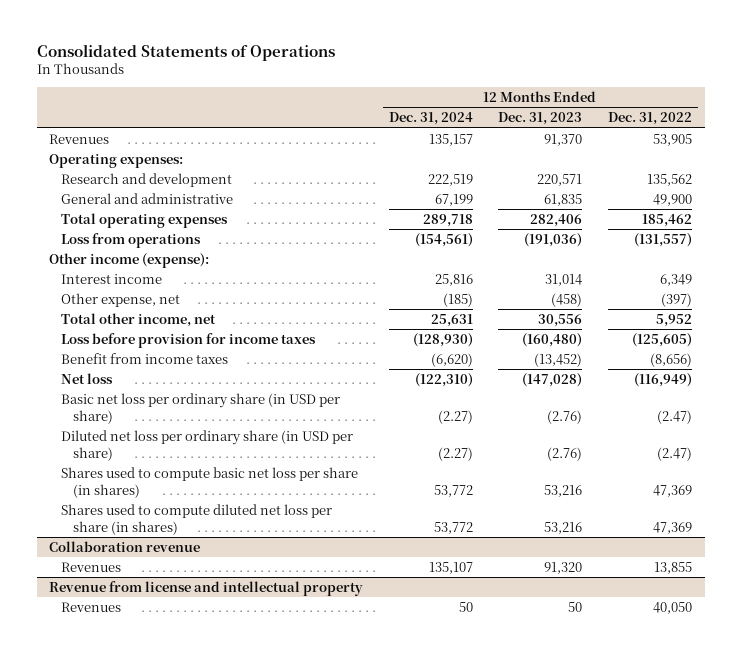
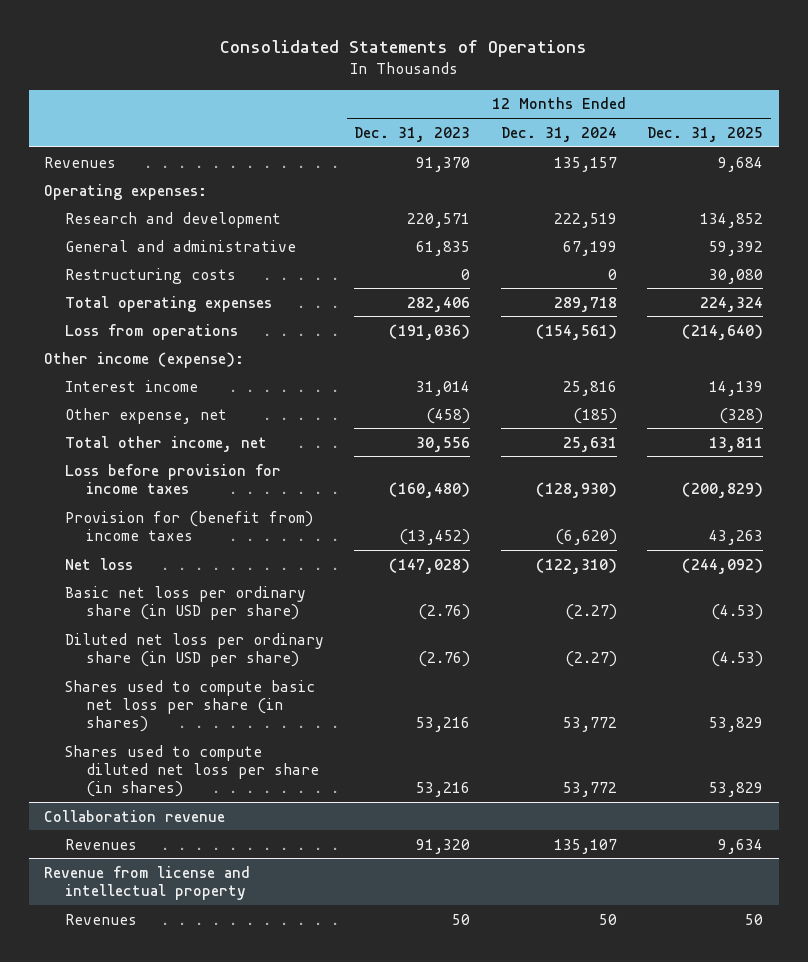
- | 12 Months Ended Dec. 31, 2024 | 12 Months Ended Dec. 31, 2023 | 12 Months Ended Dec. 31, 2022
+ | 12 Months Ended Dec. 31, 2023 | 12 Months Ended Dec. 31, 2024 | 12 Months Ended Dec. 31, 2025
+ Restructuring costs | 0 | 0 | 30,080
- Benefit from income taxes | (6,620) | (13,452) | (8,656)
+ Provision for (benefit from) income taxes | (13,452) | (6,620) | 43,263

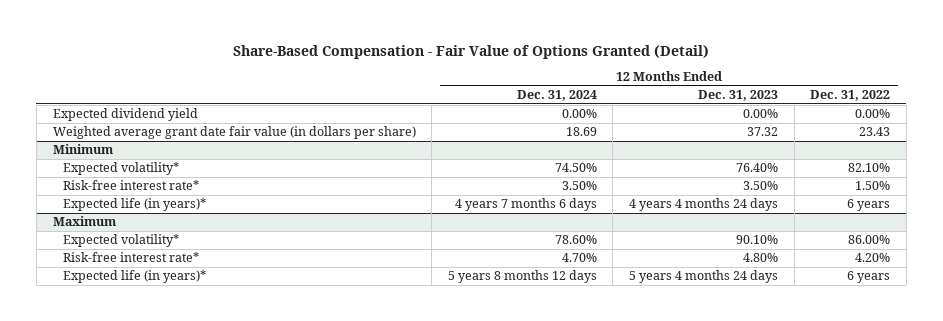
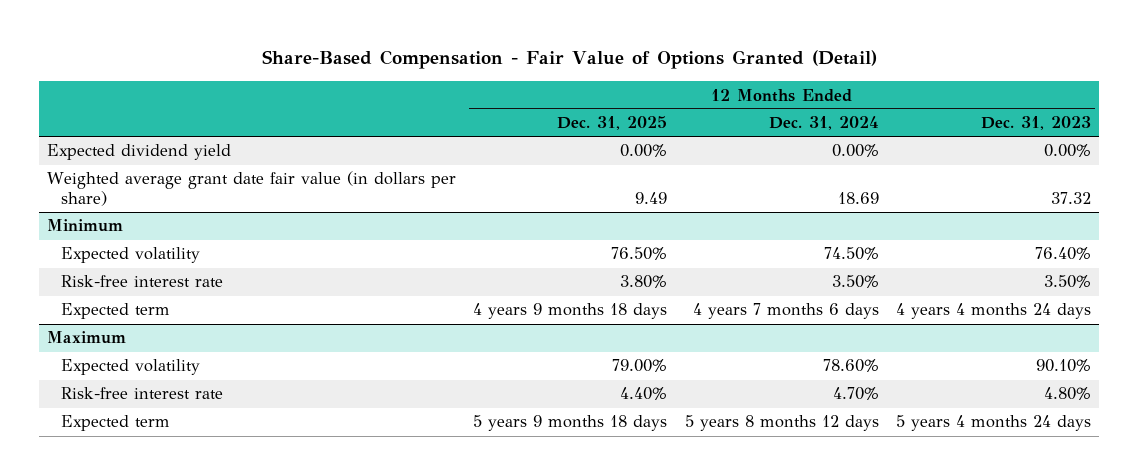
- | 12 Months Ended Dec. 31, 2024 | 12 Months Ended Dec. 31, 2023 | 12 Months Ended Dec. 31, 2022
+ | 12 Months Ended Dec. 31, 2025 | 12 Months Ended Dec. 31, 2024 | 12 Months Ended Dec. 31, 2023
@ Minimum
- Expected volatility* | 74.50% | 76.40% | 82.10%
- Risk-free interest rate* | 3.50% | 3.50% | 1.50%
- Expected life (in years)* | 4 years 7 months 6 days | 4 years 4 months 24 days | 6 years
+ Expected volatility | 76.50% | 74.50% | 76.40%
+ Risk-free interest rate | 3.80% | 3.50% | 3.50%
+ Expected term | 4 years 9 months 18 days | 4 years 7 months 6 days | 4 years 4 months 24 days
@ Maximum
- Expected volatility* | 78.60% | 90.10% | 86.00%
- Risk-free interest rate* | 4.70% | 4.80% | 4.20%
- Expected life (in years)* | 5 years 8 months 12 days | 5 years 4 months 24 days | 6 years
+ Expected volatility | 79.00% | 78.60% | 90.10%
+ Risk-free interest rate | 4.40% | 4.70% | 4.80%
+ Expected term | 5 years 9 months 18 days | 5 years 8 months 12 days | 5 years 4 months 24 days

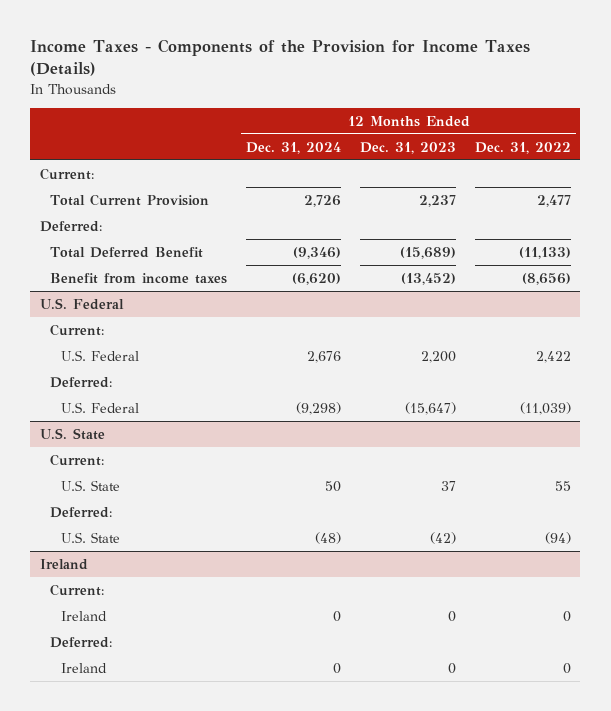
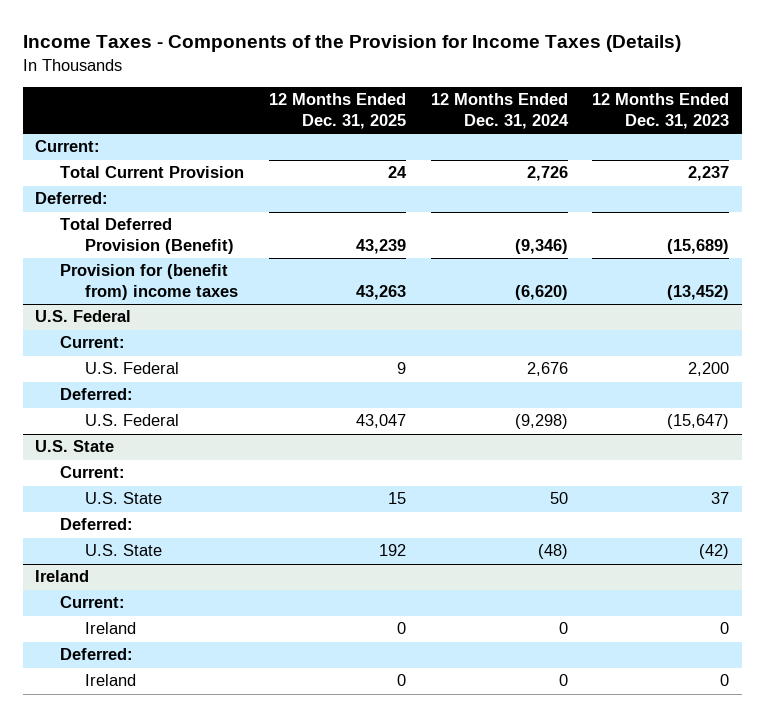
- | 12 Months Ended Dec. 31, 2024 | 12 Months Ended Dec. 31, 2023 | 12 Months Ended Dec. 31, 2022
+ | 12 Months Ended Dec. 31, 2025 | 12 Months Ended Dec. 31, 2024 | 12 Months Ended Dec. 31, 2023
- Total Deferred Benefit | (9,346) | (15,689) | (11,133)
- Benefit from income taxes | (6,620) | (13,452) | (8,656)
+ Total Deferred Provision (Benefit) | 43,239 | (9,346) | (15,689)
+ Provision for (benefit from) income taxes | 43,263 | (6,620) | (13,452)

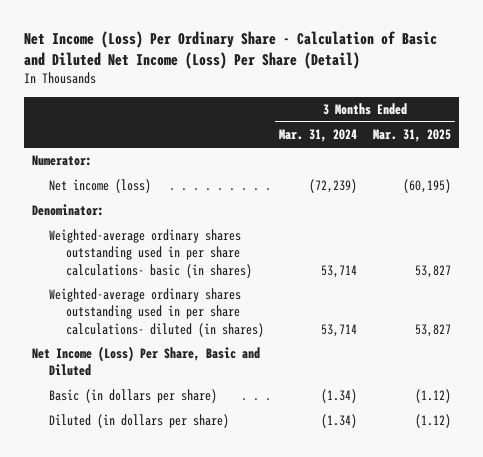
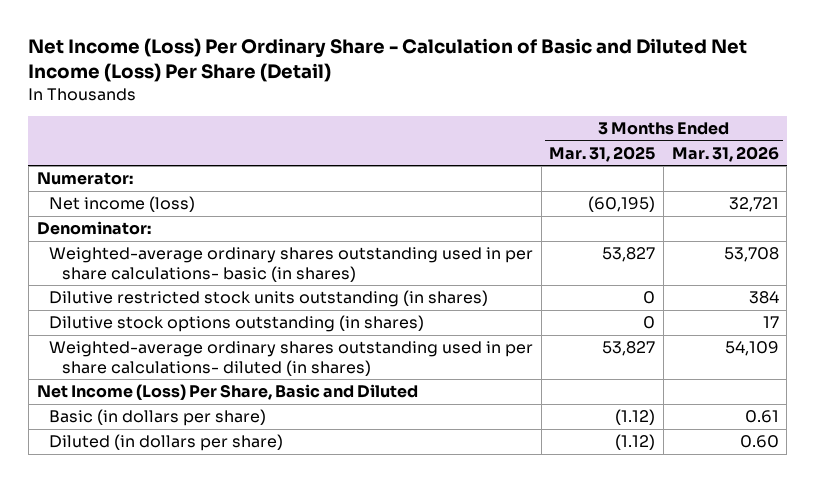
- | 3 Months Ended Mar. 31, 2024 | 3 Months Ended Mar. 31, 2025
+ | 3 Months Ended Mar. 31, 2025 | 3 Months Ended Mar. 31, 2026
+ Dilutive restricted stock units outstanding (in shares) | 0 | 384
+ Dilutive stock options outstanding (in shares) | 0 | 17

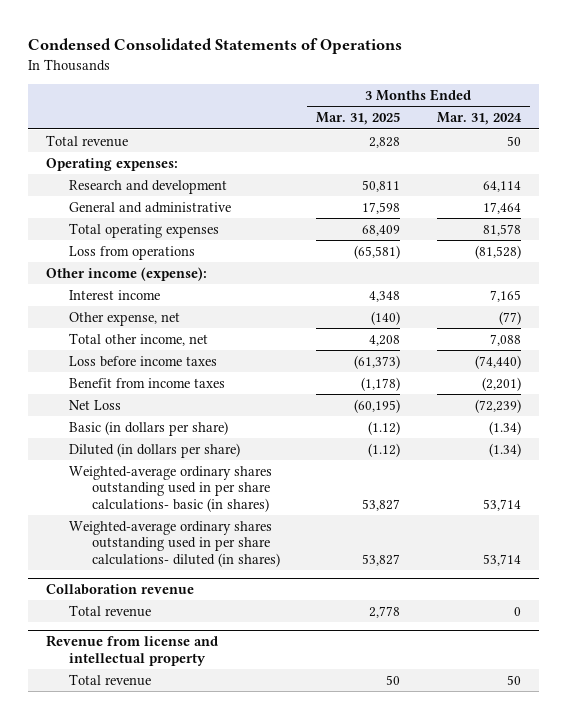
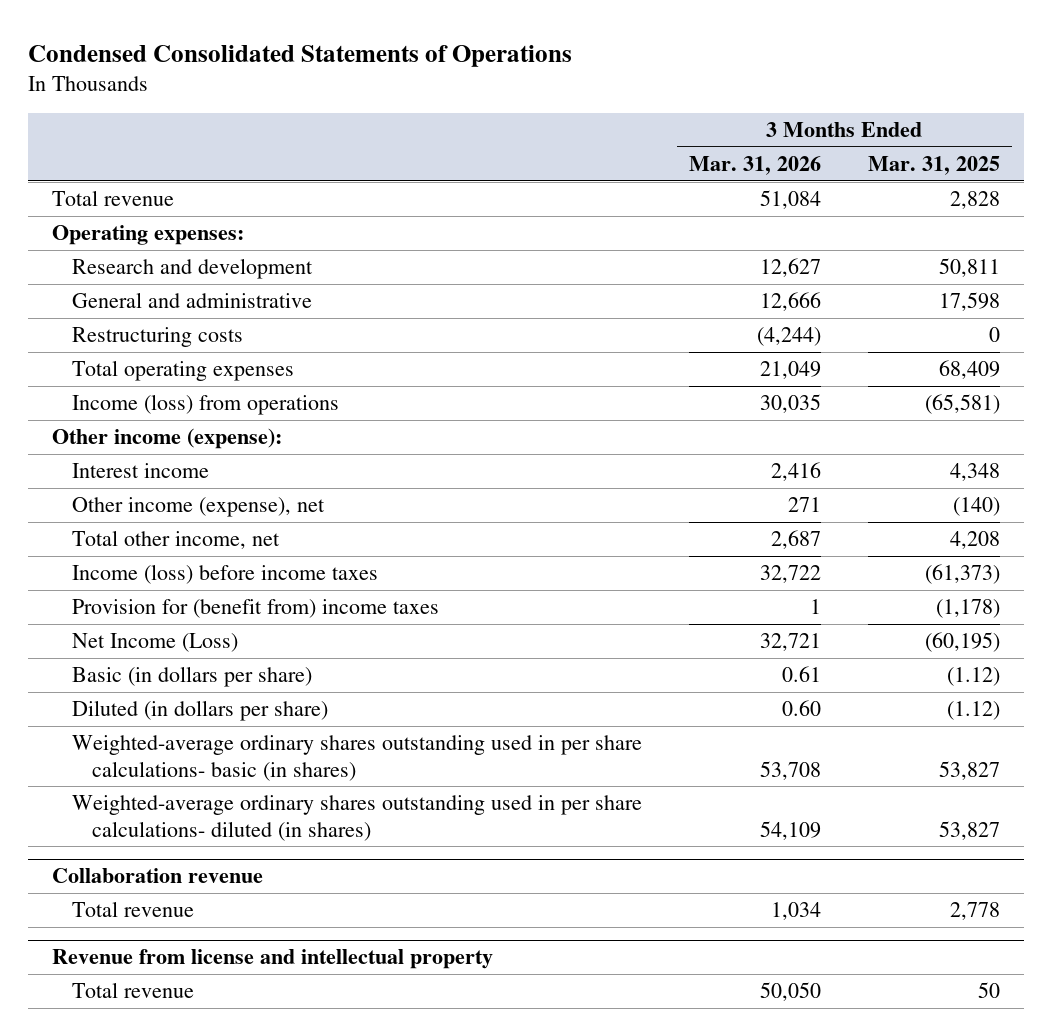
- | 3 Months Ended Mar. 31, 2025 | 3 Months Ended Mar. 31, 2024
+ | 3 Months Ended Mar. 31, 2026 | 3 Months Ended Mar. 31, 2025
+ Restructuring costs | (4,244) | 0
- Loss from operations | (65,581) | (81,528)
+ Income (loss) from operations | 30,035 | (65,581)
- Other expense, net | (140) | (77)
+ Other income (expense), net | 271 | (140)
- Loss before income taxes | (61,373) | (74,440)
- Benefit from income taxes | (1,178) | (2,201)
- Net Loss | (60,195) | (72,239)
+ Income (loss) before income taxes | 32,722 | (61,373)
+ Provision for (benefit from) income taxes | 1 | (1,178)
+ Net Income (Loss) | 32,721 | (60,195)

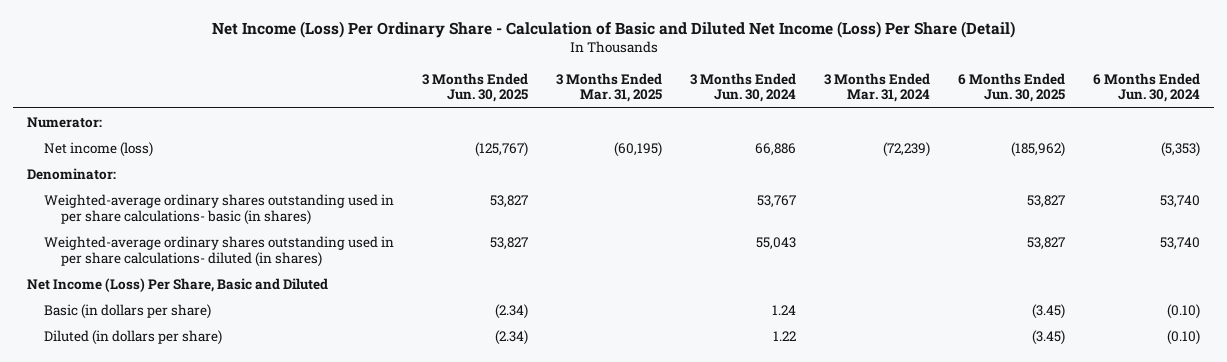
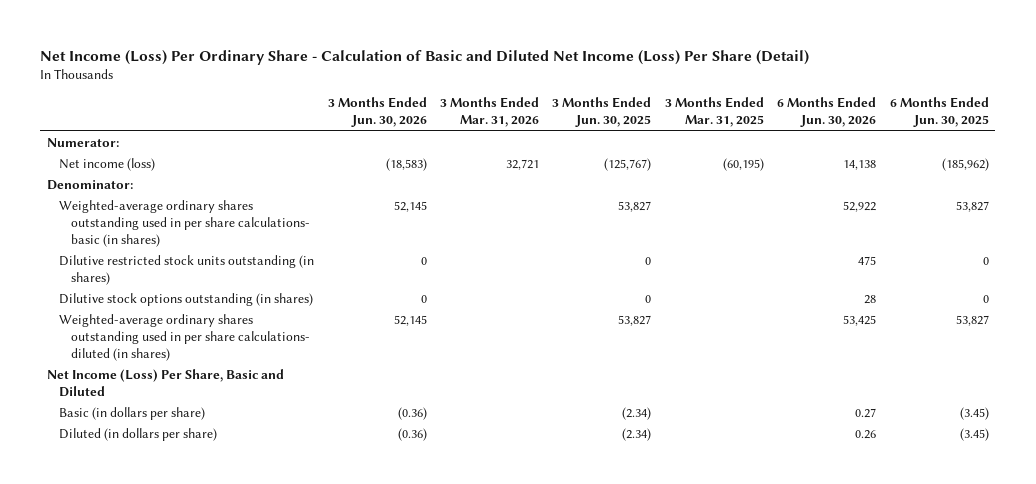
- | 3 Months Ended Jun. 30, 2025 | 3 Months Ended Mar. 31, 2025 | 3 Months Ended Jun. 30, 2024 | 3 Months Ended Mar. 31, 2024 | 6 Months Ended Jun. 30, 2025 | 6 Months Ended Jun. 30, 2024
+ | 3 Months Ended Jun. 30, 2026 | 3 Months Ended Mar. 31, 2026 | 3 Months Ended Jun. 30, 2025 | 3 Months Ended Mar. 31, 2025 | 6 Months Ended Jun. 30, 2026 | 6 Months Ended Jun. 30, 2025
+ Dilutive restricted stock units outstanding (in shares) | 0 | | 0 | | 475 | 0
+ Dilutive stock options outstanding (in shares) | 0 | | 0 | | 28 | 0

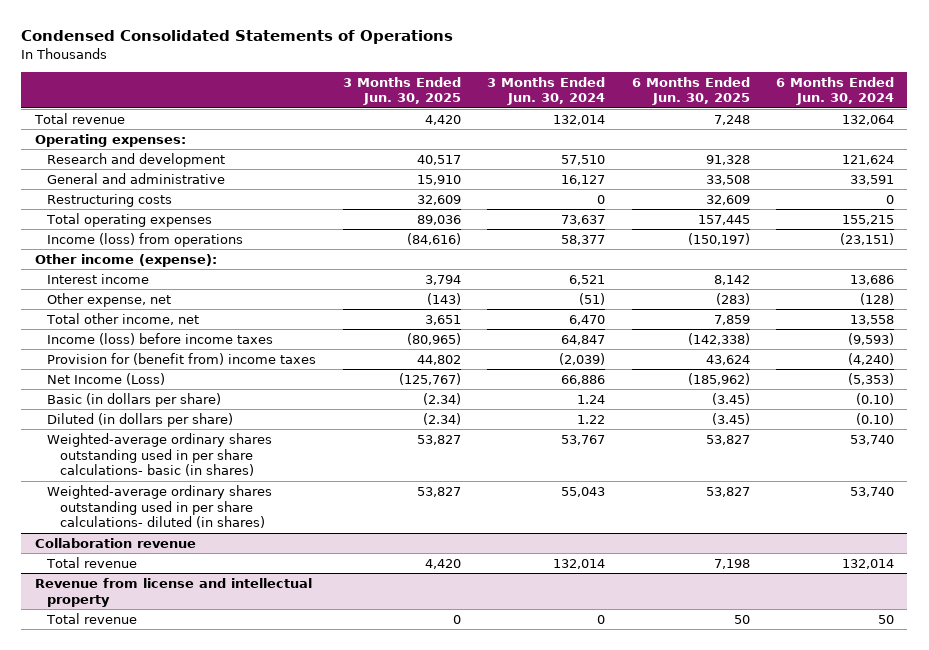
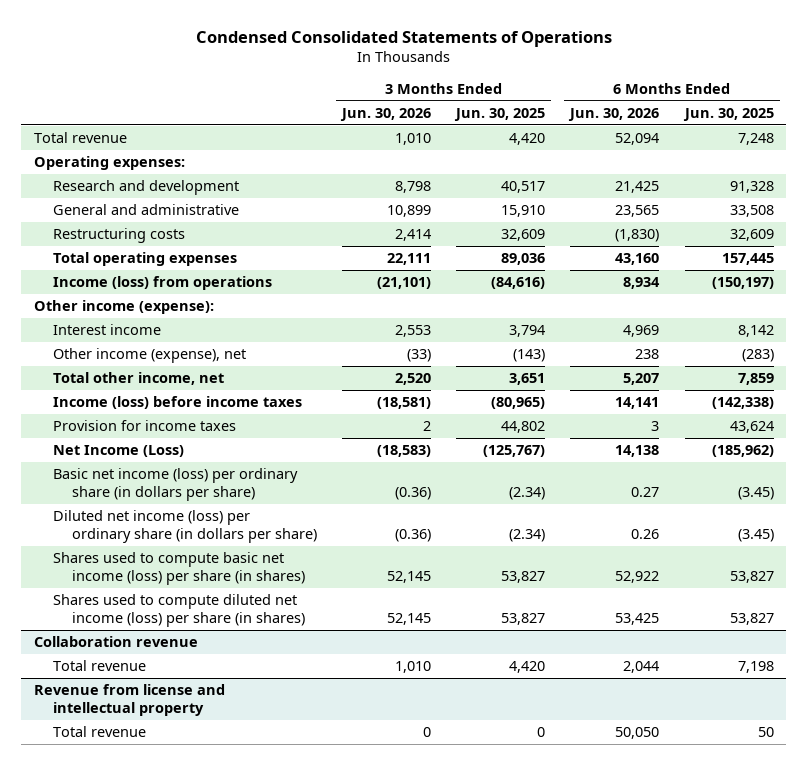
- | 3 Months Ended Jun. 30, 2025 | 3 Months Ended Jun. 30, 2024 | 6 Months Ended Jun. 30, 2025 | 6 Months Ended Jun. 30, 2024
+ | 3 Months Ended Jun. 30, 2026 | 3 Months Ended Jun. 30, 2025 | 6 Months Ended Jun. 30, 2026 | 6 Months Ended Jun. 30, 2025
- Other expense, net | (143) | (51) | (283) | (128)
+ Other income (expense), net | (33) | (143) | 238 | (283)
- Provision for (benefit from) income taxes | 44,802 | (2,039) | 43,624 | (4,240)
+ Provision for income taxes | 2 | 44,802 | 3 | 43,624
- Basic (in dollars per share) | (2.34) | 1.24 | (3.45) | (0.10)
- Diluted (in dollars per share) | (2.34) | 1.22 | (3.45) | (0.10)
- Weighted-average ordinary shares outstanding used in per share calculations- basic (in shares) | 53,827 | 53,767 | 53,827 | 53,740
- Weighted-average ordinary shares outstanding used in per share calculations- diluted (in shares) | 53,827 | 55,043 | 53,827 | 53,740
+ Basic net income (loss) per ordinary share (in dollars per share) | (0.36) | (2.34) | 0.27 | (3.45)
+ Diluted net income (loss) per ordinary share (in dollars per share) | (0.36) | (2.34) | 0.26 | (3.45)
+ Shares used to compute basic net income (loss) per share (in shares) | 52,145 | 53,827 | 52,922 | 53,827
+ Shares used to compute diluted net income (loss) per share (in shares) | 52,145 | 53,827 | 53,425 | 53,827

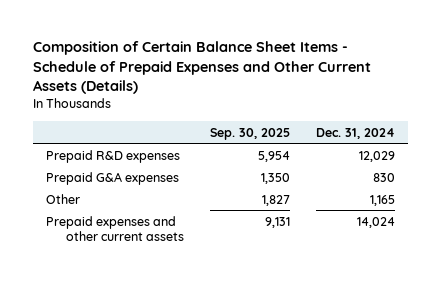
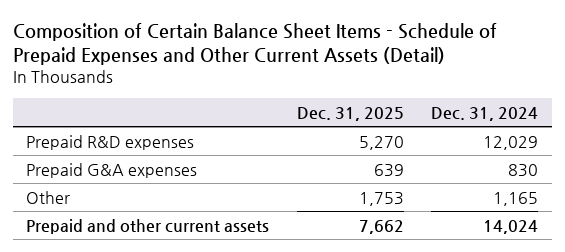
- Composition of Certain Balance Sheet Items - Schedule of Prepaid Expenses and Other Current Assets (Details)
+ Composition of Certain Balance Sheet Items - Schedule of Prepaid Expenses and Other Current Assets (Detail)
- | Sep. 30, 2025 | Dec. 31, 2024
+ | Dec. 31, 2025 | Dec. 31, 2024
- Prepaid expenses and other current assets | 9,131 | 14,024
+ Prepaid and other current assets | 7,662 | 14,024

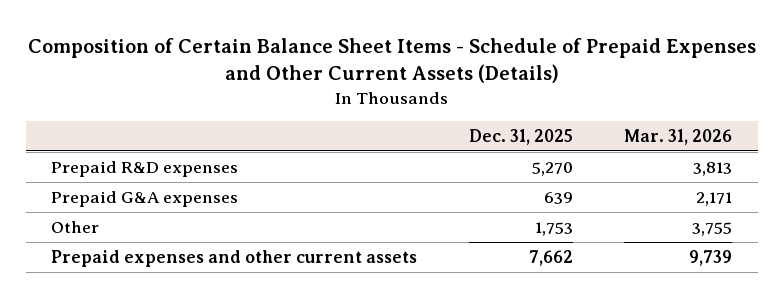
- Composition of Certain Balance Sheet Items - Schedule of Prepaid Expenses and Other Current Assets (Detail)
+ Composition of Certain Balance Sheet Items - Schedule of Prepaid Expenses and Other Current Assets (Details)
- | Dec. 31, 2025 | Dec. 31, 2024
+ | Dec. 31, 2025 | Mar. 31, 2026
- Prepaid and other current assets | 7,662 | 14,024
+ Prepaid expenses and other current assets | 7,662 | 9,739

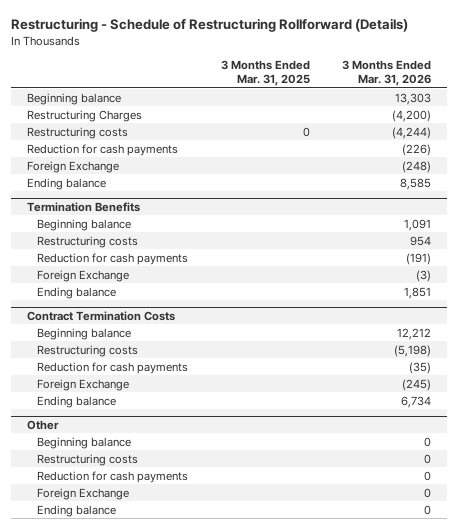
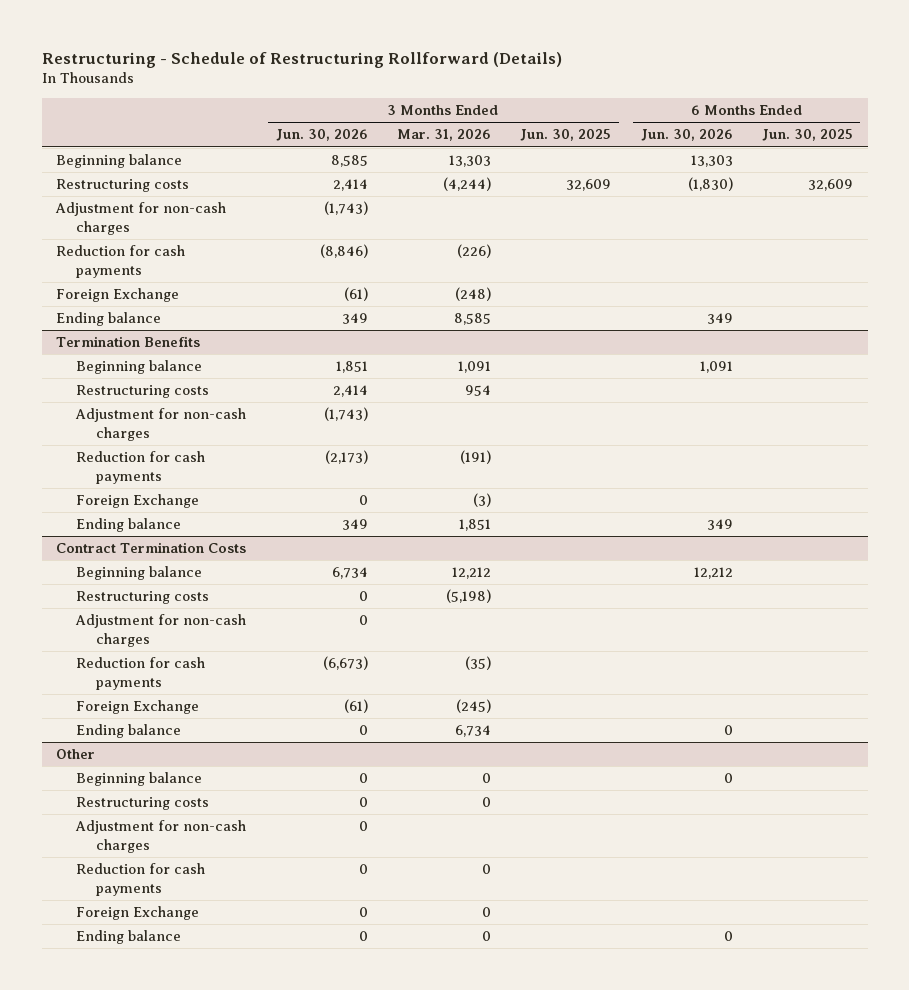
- | 3 Months Ended Mar. 31, 2025 | 3 Months Ended Mar. 31, 2026
+ | 3 Months Ended Jun. 30, 2026 | 3 Months Ended Mar. 31, 2026 | 3 Months Ended Jun. 30, 2025 | 6 Months Ended Jun. 30, 2026 | 6 Months Ended Jun. 30, 2025
- Restructuring Charges | | (4,200)
+ Adjustment for non-cash charges | (1,743) | | | |
@ Termination Benefits
+ Adjustment for non-cash charges | (1,743) | | | |
@ Contract Termination Costs
+ Adjustment for non-cash charges | 0 | | | |
@ Other
+ Adjustment for non-cash charges | 0 | | | |

